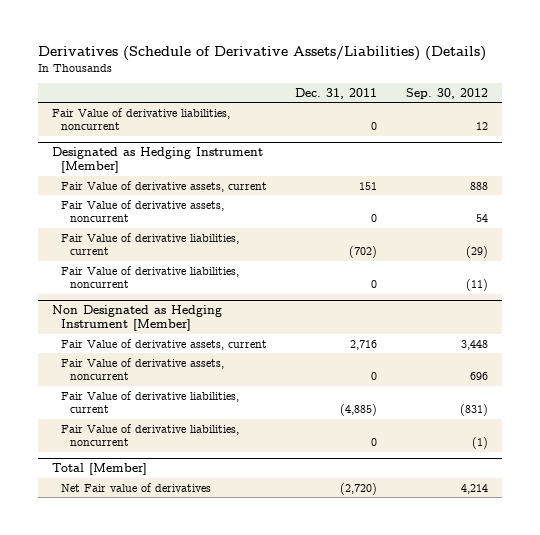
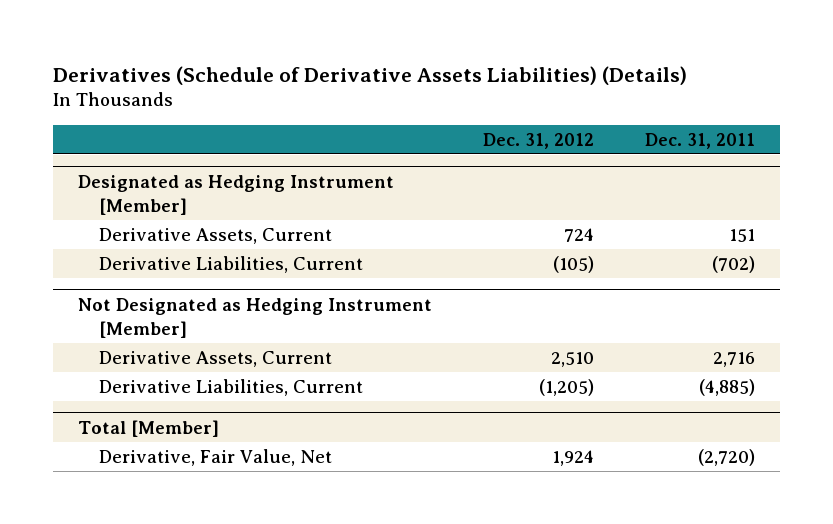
- Derivatives (Schedule of Derivative Assets/Liabilities) (Details)
+ Derivatives (Schedule of Derivative Assets Liabilities) (Details)
- | Dec. 31, 2011 | Sep. 30, 2012
+ | Dec. 31, 2012 | Dec. 31, 2011
- Fair Value of derivative liabilities, noncurrent | 0 | 12
@ Designated as Hedging Instrument [Member]
- Fair Value of derivative assets, current | 151 | 888
- Fair Value of derivative assets, noncurrent | 0 | 54
- Fair Value of derivative liabilities, current | (702) | (29)
- Fair Value of derivative liabilities, noncurrent | 0 | (11)
- Non Designated as Hedging Instrument [Member]
- Fair Value of derivative assets, current | 2,716 | 3,448
- Fair Value of derivative assets, noncurrent | 0 | 696
- Fair Value of derivative liabilities, current | (4,885) | (831)
- Fair Value of derivative liabilities, noncurrent | 0 | (1)
@ Designated as Hedging Instrument [Member]
+ Derivative Assets, Current | 724 | 151
+ Derivative Liabilities, Current | (105) | (702)
+ Not Designated as Hedging Instrument [Member]
+ Derivative Assets, Current | 2,510 | 2,716
+ Derivative Liabilities, Current | (1,205) | (4,885)
@ Total [Member]
- Net Fair value of derivatives | (2,720) | 4,214
+ Derivative, Fair Value, Net | 1,924 | (2,720)

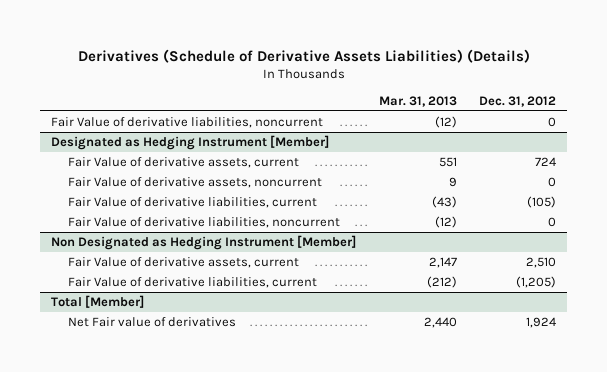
- | Dec. 31, 2012 | Dec. 31, 2011
+ | Mar. 31, 2013 | Dec. 31, 2012
+ Fair Value of derivative liabilities, noncurrent | (12) | 0
@ Designated as Hedging Instrument [Member]
- Derivative Assets, Current | 724 | 151
- Derivative Liabilities, Current | (105) | (702)
- Not Designated as Hedging Instrument [Member]
- Derivative Assets, Current | 2,510 | 2,716
- Derivative Liabilities, Current | (1,205) | (4,885)
@ Designated as Hedging Instrument [Member]
+ Fair Value of derivative assets, current | 551 | 724
+ Fair Value of derivative assets, noncurrent | 9 | 0
+ Fair Value of derivative liabilities, current | (43) | (105)
+ Fair Value of derivative liabilities, noncurrent | (12) | 0
+ Non Designated as Hedging Instrument [Member]
+ Fair Value of derivative assets, current | 2,147 | 2,510
+ Fair Value of derivative liabilities, current | (212) | (1,205)
@ Total [Member]
- Derivative, Fair Value, Net | 1,924 | (2,720)
+ Net Fair value of derivatives | 2,440 | 1,924

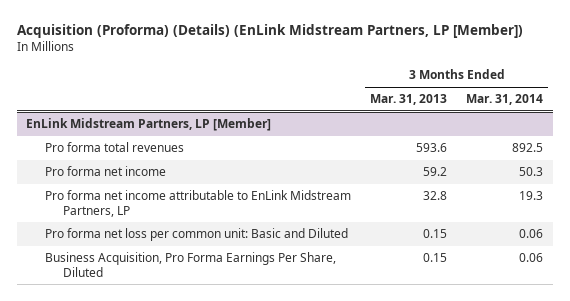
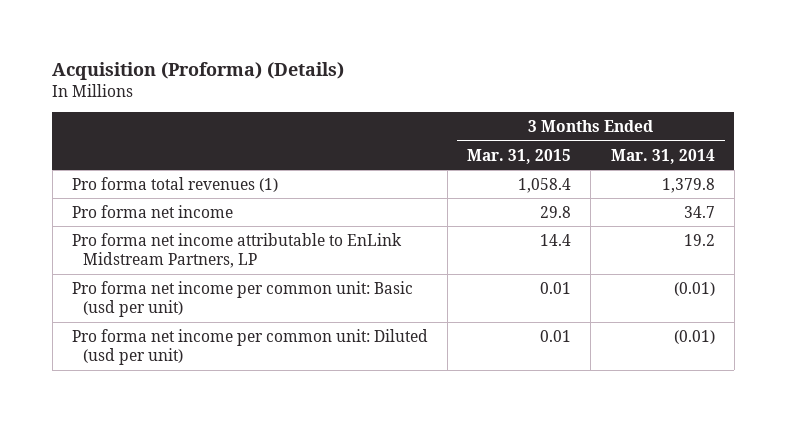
- Acquisition (Proforma) (Details) (EnLink Midstream Partners, LP [Member])
+ Acquisition (Proforma) (Details)
- | 3 Months Ended Mar. 31, 2013 | 3 Months Ended Mar. 31, 2014
+ | 3 Months Ended Mar. 31, 2015 | 3 Months Ended Mar. 31, 2014
- EnLink Midstream Partners, LP [Member]
- Pro forma total revenues | 593.6 | 892.5
- Pro forma net income | 59.2 | 50.3
- Pro forma net income attributable to EnLink Midstream Partners, LP | 32.8 | 19.3
- Pro forma net loss per common unit: Basic and Diluted | 0.15 | 0.06
- Business Acquisition, Pro Forma Earnings Per Share, Diluted | 0.15 | 0.06
+ Pro forma total revenues (1) | 1,058.4 | 1,379.8
+ Pro forma net income | 29.8 | 34.7
+ Pro forma net income attributable to EnLink Midstream Partners, LP | 14.4 | 19.2
+ Pro forma net income per common unit: Basic (usd per unit) | 0.01 | (0.01)
+ Pro forma net income per common unit: Diluted (usd per unit) | 0.01 | (0.01)

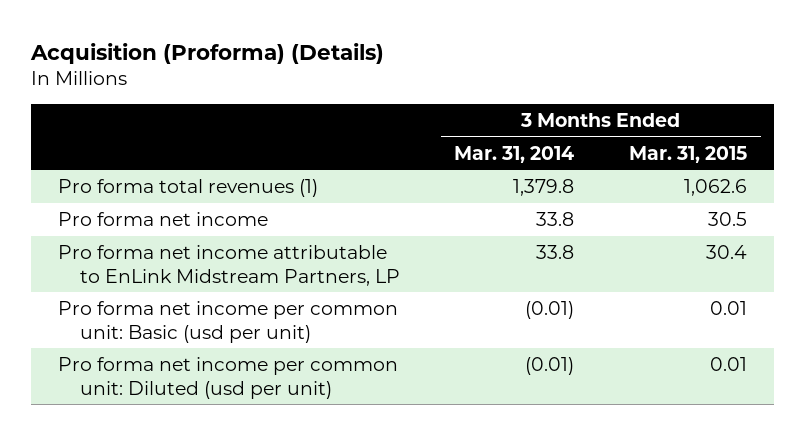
- | 3 Months Ended Mar. 31, 2015 | 3 Months Ended Mar. 31, 2014
+ | 3 Months Ended Mar. 31, 2014 | 3 Months Ended Mar. 31, 2015
- Pro forma total revenues (1) | 1,058.4 | 1,379.8
- Pro forma net income | 29.8 | 34.7
- Pro forma net income attributable to EnLink Midstream Partners, LP | 14.4 | 19.2
+ Pro forma total revenues (1) | 1,379.8 | 1,062.6
+ Pro forma net income | 33.8 | 30.5
+ Pro forma net income attributable to EnLink Midstream Partners, LP | 33.8 | 30.4

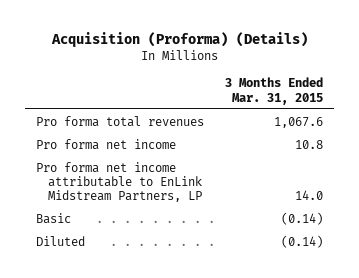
- | 3 Months Ended Mar. 31, 2014 | 3 Months Ended Mar. 31, 2015
+ | 3 Months Ended Mar. 31, 2015
- Pro forma total revenues (1) | 1,379.8 | 1,062.6
- Pro forma net income | 33.8 | 30.5
- Pro forma net income attributable to EnLink Midstream Partners, LP | 33.8 | 30.4
- Pro forma net income per common unit: Basic (usd per unit) | (0.01) | 0.01
- Pro forma net income per common unit: Diluted (usd per unit) | (0.01) | 0.01
+ Pro forma total revenues | 1,067.6
+ Pro forma net income | 10.8
+ Pro forma net income attributable to EnLink Midstream Partners, LP | 14.0
+ Basic | (0.14)
+ Diluted | (0.14)

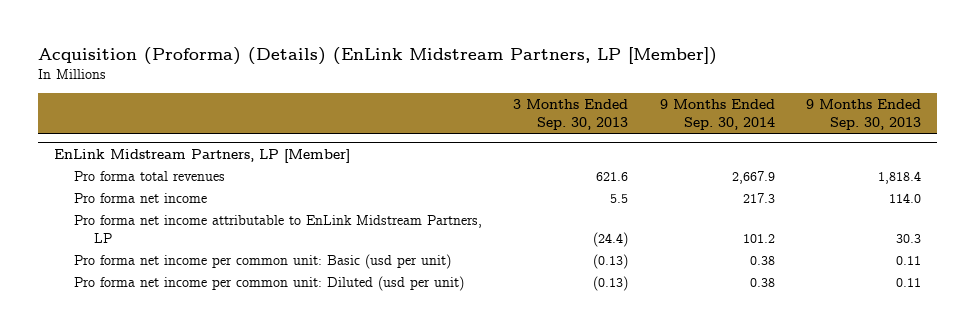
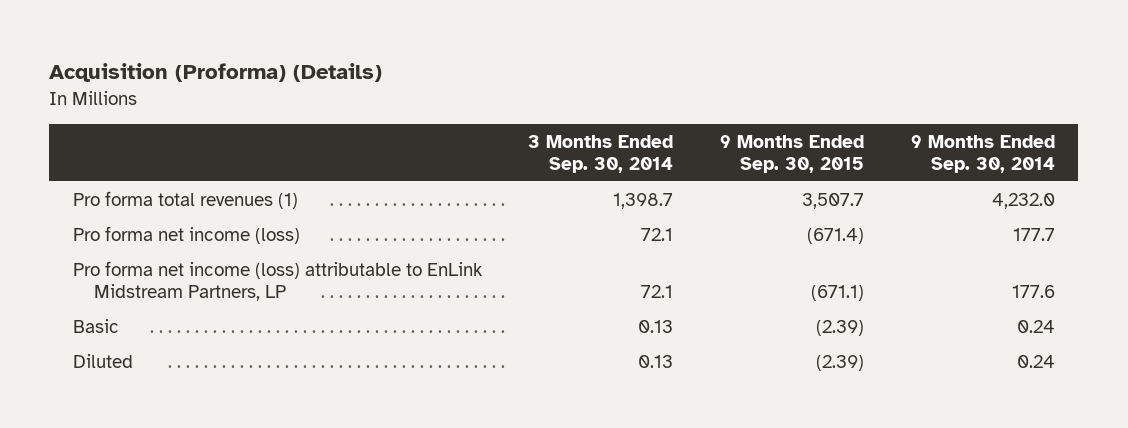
- Acquisition (Proforma) (Details) (EnLink Midstream Partners, LP [Member])
+ Acquisition (Proforma) (Details)
- | 3 Months Ended Sep. 30, 2013 | 9 Months Ended Sep. 30, 2014 | 9 Months Ended Sep. 30, 2013
+ | 3 Months Ended Sep. 30, 2014 | 9 Months Ended Sep. 30, 2015 | 9 Months Ended Sep. 30, 2014
- EnLink Midstream Partners, LP [Member]
- Pro forma total revenues | 621.6 | 2,667.9 | 1,818.4
- Pro forma net income | 5.5 | 217.3 | 114.0
- Pro forma net income attributable to EnLink Midstream Partners, LP | (24.4) | 101.2 | 30.3
- Pro forma net income per common unit: Basic (usd per unit) | (0.13) | 0.38 | 0.11
- Pro forma net income per common unit: Diluted (usd per unit) | (0.13) | 0.38 | 0.11
+ Pro forma total revenues (1) | 1,398.7 | 3,507.7 | 4,232.0
+ Pro forma net income (loss) | 72.1 | (671.4) | 177.7
+ Pro forma net income (loss) attributable to EnLink Midstream Partners, LP | 72.1 | (671.1) | 177.6
+ Basic | 0.13 | (2.39) | 0.24
+ Diluted | 0.13 | (2.39) | 0.24

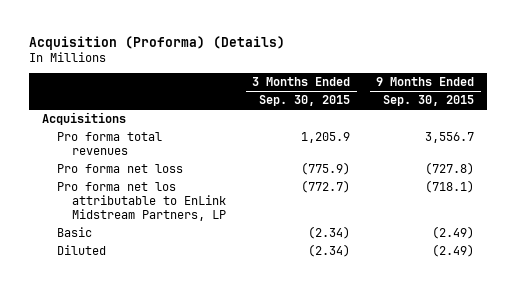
- | 3 Months Ended Sep. 30, 2014 | 9 Months Ended Sep. 30, 2015 | 9 Months Ended Sep. 30, 2014
+ | 3 Months Ended Sep. 30, 2015 | 9 Months Ended Sep. 30, 2015
- Pro forma total revenues (1) | 1,398.7 | 3,507.7 | 4,232.0
- Pro forma net income (loss) | 72.1 | (671.4) | 177.7
- Pro forma net income (loss) attributable to EnLink Midstream Partners, LP | 72.1 | (671.1) | 177.6
- Basic | 0.13 | (2.39) | 0.24
- Diluted | 0.13 | (2.39) | 0.24
+ Acquisitions
+ Pro forma total revenues | 1,205.9 | 3,556.7
+ Pro forma net loss | (775.9) | (727.8)
+ Pro forma net los attributable to EnLink Midstream Partners, LP | (772.7) | (718.1)
+ Basic | (2.34) | (2.49)
+ Diluted | (2.34) | (2.49)

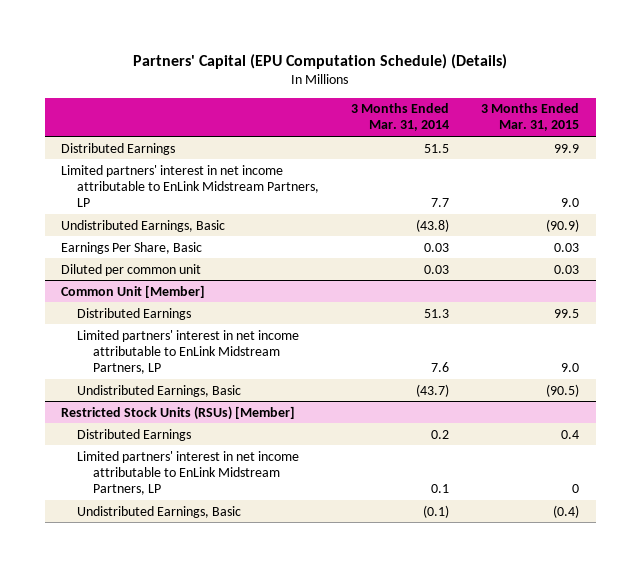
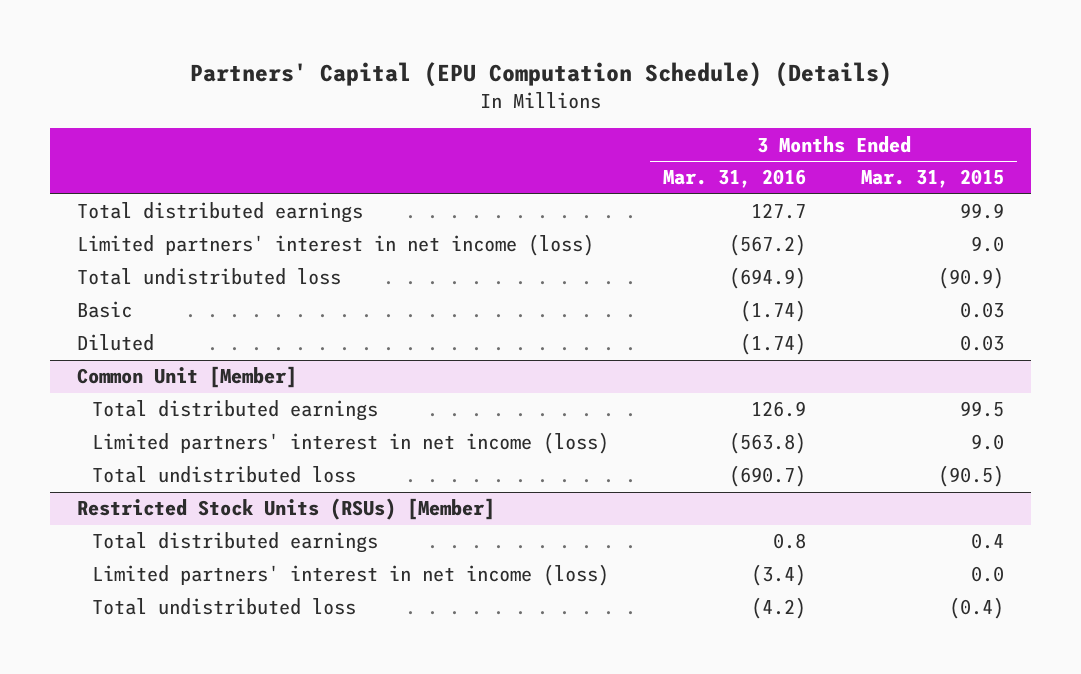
- | 3 Months Ended Mar. 31, 2014 | 3 Months Ended Mar. 31, 2015
+ | 3 Months Ended Mar. 31, 2016 | 3 Months Ended Mar. 31, 2015
- Distributed Earnings | 51.5 | 99.9
- Limited partners' interest in net income attributable to EnLink Midstream Partners, LP | 7.7 | 9.0
- Undistributed Earnings, Basic | (43.8) | (90.9)
- Earnings Per Share, Basic | 0.03 | 0.03
- Diluted per common unit | 0.03 | 0.03
+ Total distributed earnings | 127.7 | 99.9
+ Limited partners' interest in net income (loss) | (567.2) | 9.0
+ Total undistributed loss | (694.9) | (90.9)
+ Basic | (1.74) | 0.03
+ Diluted | (1.74) | 0.03
@ Common Unit [Member]
- Distributed Earnings | 51.3 | 99.5
- Limited partners' interest in net income attributable to EnLink Midstream Partners, LP | 7.6 | 9.0
- Undistributed Earnings, Basic | (43.7) | (90.5)
+ Total distributed earnings | 126.9 | 99.5
+ Limited partners' interest in net income (loss) | (563.8) | 9.0
+ Total undistributed loss | (690.7) | (90.5)
@ Restricted Stock Units (RSUs) [Member]
- Distributed Earnings | 0.2 | 0.4
- Limited partners' interest in net income attributable to EnLink Midstream Partners, LP | 0.1 | 0
- Undistributed Earnings, Basic | (0.1) | (0.4)
+ Total distributed earnings | 0.8 | 0.4
+ Limited partners' interest in net income (loss) | (3.4) | 0.0
+ Total undistributed loss | (4.2) | (0.4)

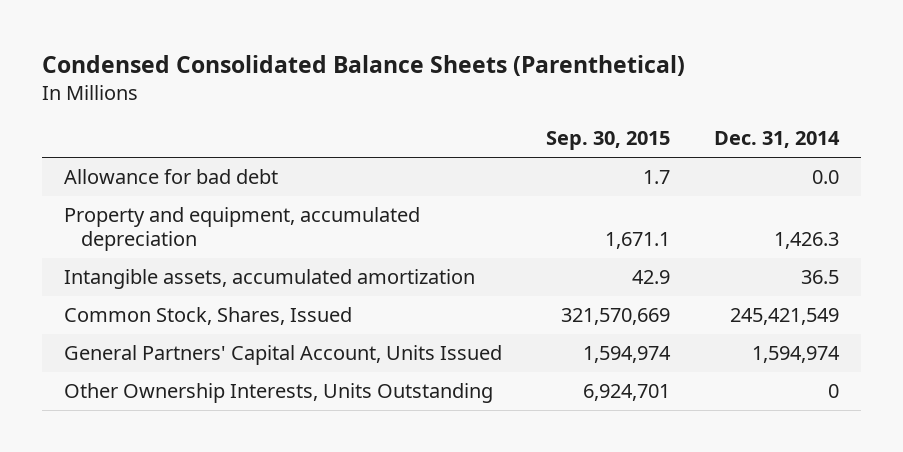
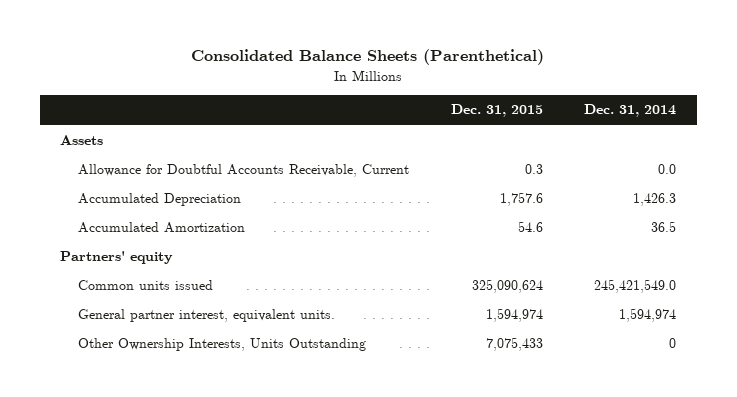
- Condensed Consolidated Balance Sheets (Parenthetical)
+ Consolidated Balance Sheets (Parenthetical)
- | Sep. 30, 2015 | Dec. 31, 2014
+ | Dec. 31, 2015 | Dec. 31, 2014
- Allowance for bad debt | 1.7 | 0.0
- Property and equipment, accumulated depreciation | 1,671.1 | 1,426.3
- Intangible assets, accumulated amortization | 42.9 | 36.5
- Common Stock, Shares, Issued | 321,570,669 | 245,421,549
- General Partners' Capital Account, Units Issued | 1,594,974 | 1,594,974
+ Assets
+ Allowance for Doubtful Accounts Receivable, Current | 0.3 | 0.0
+ Accumulated Depreciation | 1,757.6 | 1,426.3
+ Accumulated Amortization | 54.6 | 36.5
+ Partners' equity
+ Common units issued | 325,090,624 | 245,421,549.0
+ General partner interest, equivalent units. | 1,594,974 | 1,594,974

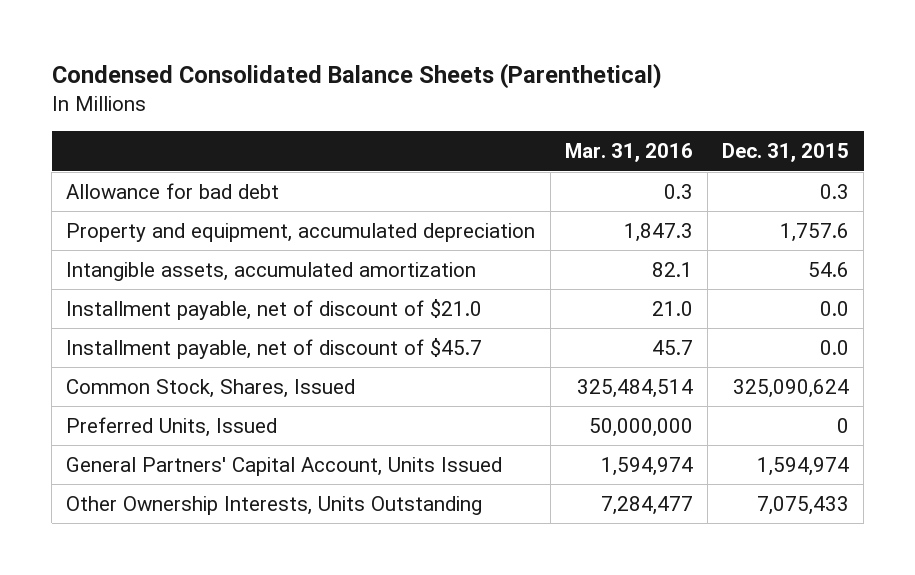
- Consolidated Balance Sheets (Parenthetical)
+ Condensed Consolidated Balance Sheets (Parenthetical)
- | Dec. 31, 2015 | Dec. 31, 2014
+ | Mar. 31, 2016 | Dec. 31, 2015
- Assets
- Allowance for Doubtful Accounts Receivable, Current | 0.3 | 0.0
- Accumulated Depreciation | 1,757.6 | 1,426.3
- Accumulated Amortization | 54.6 | 36.5
- Partners' equity
- Common units issued | 325,090,624 | 245,421,549.0
- General partner interest, equivalent units. | 1,594,974 | 1,594,974
+ Allowance for bad debt | 0.3 | 0.3
+ Property and equipment, accumulated depreciation | 1,847.3 | 1,757.6
+ Intangible assets, accumulated amortization | 82.1 | 54.6
+ Installment payable, net of discount of $21.0 | 21.0 | 0.0
+ Installment payable, net of discount of $45.7 | 45.7 | 0.0
+ Common Stock, Shares, Issued | 325,484,514 | 325,090,624
+ Preferred Units, Issued | 50,000,000 | 0
+ General Partners' Capital Account, Units Issued | 1,594,974 | 1,594,974

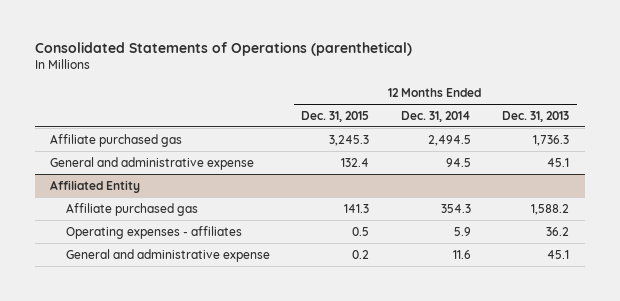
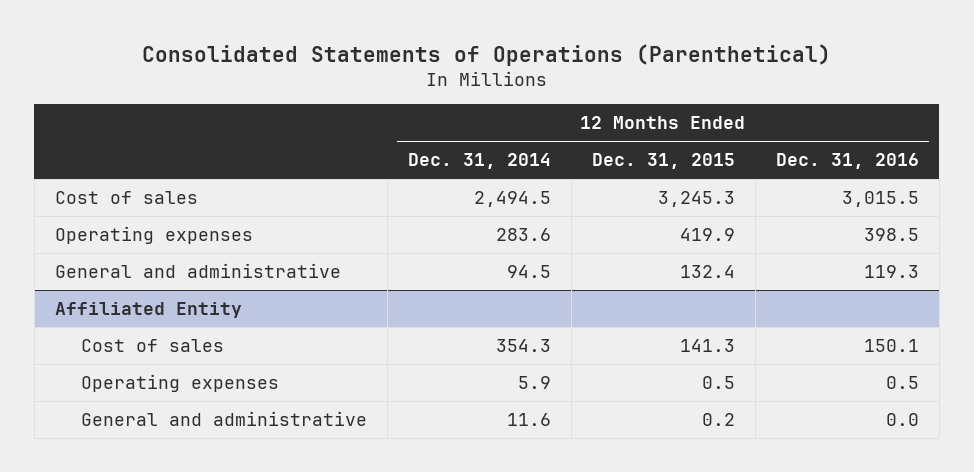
- Consolidated Statements of Operations (parenthetical)
+ Consolidated Statements of Operations (Parenthetical)
- | 12 Months Ended Dec. 31, 2015 | 12 Months Ended Dec. 31, 2014 | 12 Months Ended Dec. 31, 2013
+ | 12 Months Ended Dec. 31, 2014 | 12 Months Ended Dec. 31, 2015 | 12 Months Ended Dec. 31, 2016
- Affiliate purchased gas | 3,245.3 | 2,494.5 | 1,736.3
- General and administrative expense | 132.4 | 94.5 | 45.1
+ Cost of sales | 2,494.5 | 3,245.3 | 3,015.5
+ Operating expenses | 283.6 | 419.9 | 398.5
+ General and administrative | 94.5 | 132.4 | 119.3
@ Affiliated Entity
- Affiliate purchased gas | 141.3 | 354.3 | 1,588.2
- Operating expenses - affiliates | 0.5 | 5.9 | 36.2
- General and administrative expense | 0.2 | 11.6 | 45.1
+ Cost of sales | 354.3 | 141.3 | 150.1
+ Operating expenses | 5.9 | 0.5 | 0.5
+ General and administrative | 11.6 | 0.2 | 0.0

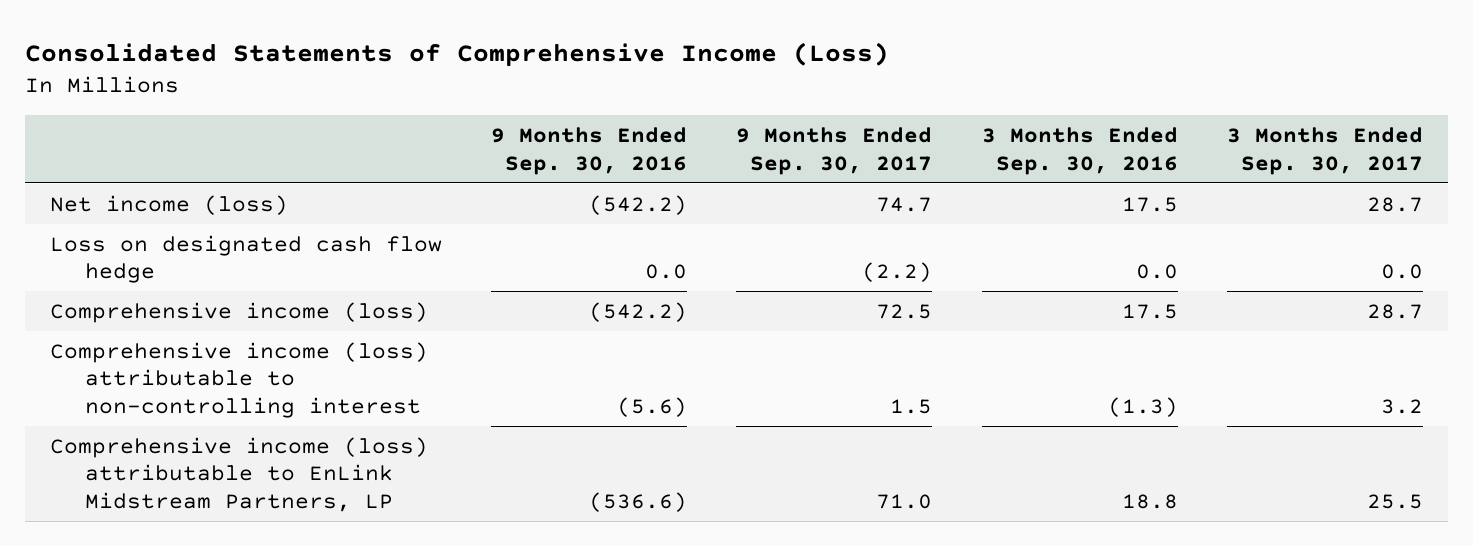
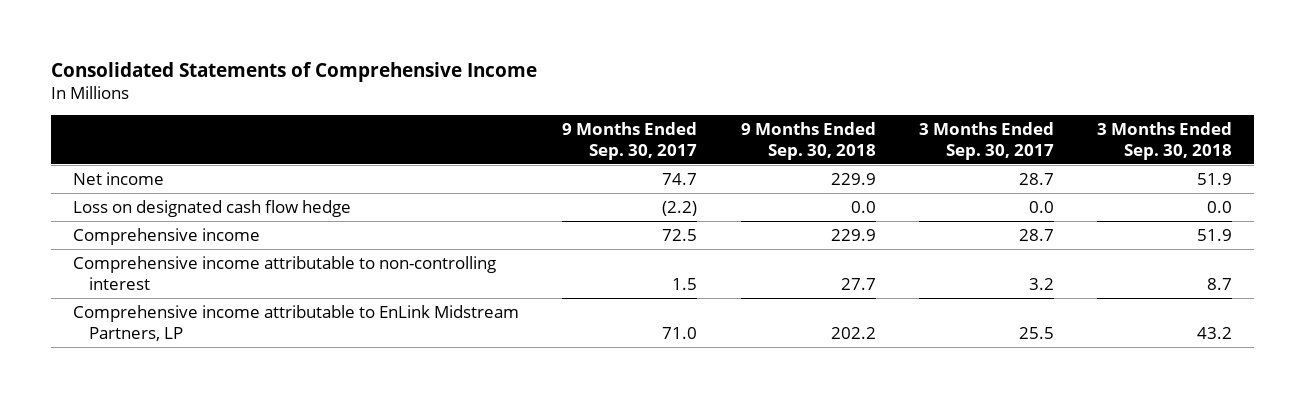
- Consolidated Statements of Comprehensive Income (Loss)
+ Consolidated Statements of Comprehensive Income
- | 9 Months Ended Sep. 30, 2016 | 9 Months Ended Sep. 30, 2017 | 3 Months Ended Sep. 30, 2016 | 3 Months Ended Sep. 30, 2017
+ | 9 Months Ended Sep. 30, 2017 | 9 Months Ended Sep. 30, 2018 | 3 Months Ended Sep. 30, 2017 | 3 Months Ended Sep. 30, 2018
- Net income (loss) | (542.2) | 74.7 | 17.5 | 28.7
+ Net income | 74.7 | 229.9 | 28.7 | 51.9
- Comprehensive income (loss) | (542.2) | 72.5 | 17.5 | 28.7
- Comprehensive income (loss) attributable to non-controlling interest | (5.6) | 1.5 | (1.3) | 3.2
- Comprehensive income (loss) attributable to EnLink Midstream Partners, LP | (536.6) | 71.0 | 18.8 | 25.5
+ Comprehensive income | 72.5 | 229.9 | 28.7 | 51.9
+ Comprehensive income attributable to non-controlling interest | 1.5 | 27.7 | 3.2 | 8.7
+ Comprehensive income attributable to EnLink Midstream Partners, LP | 71.0 | 202.2 | 25.5 | 43.2

